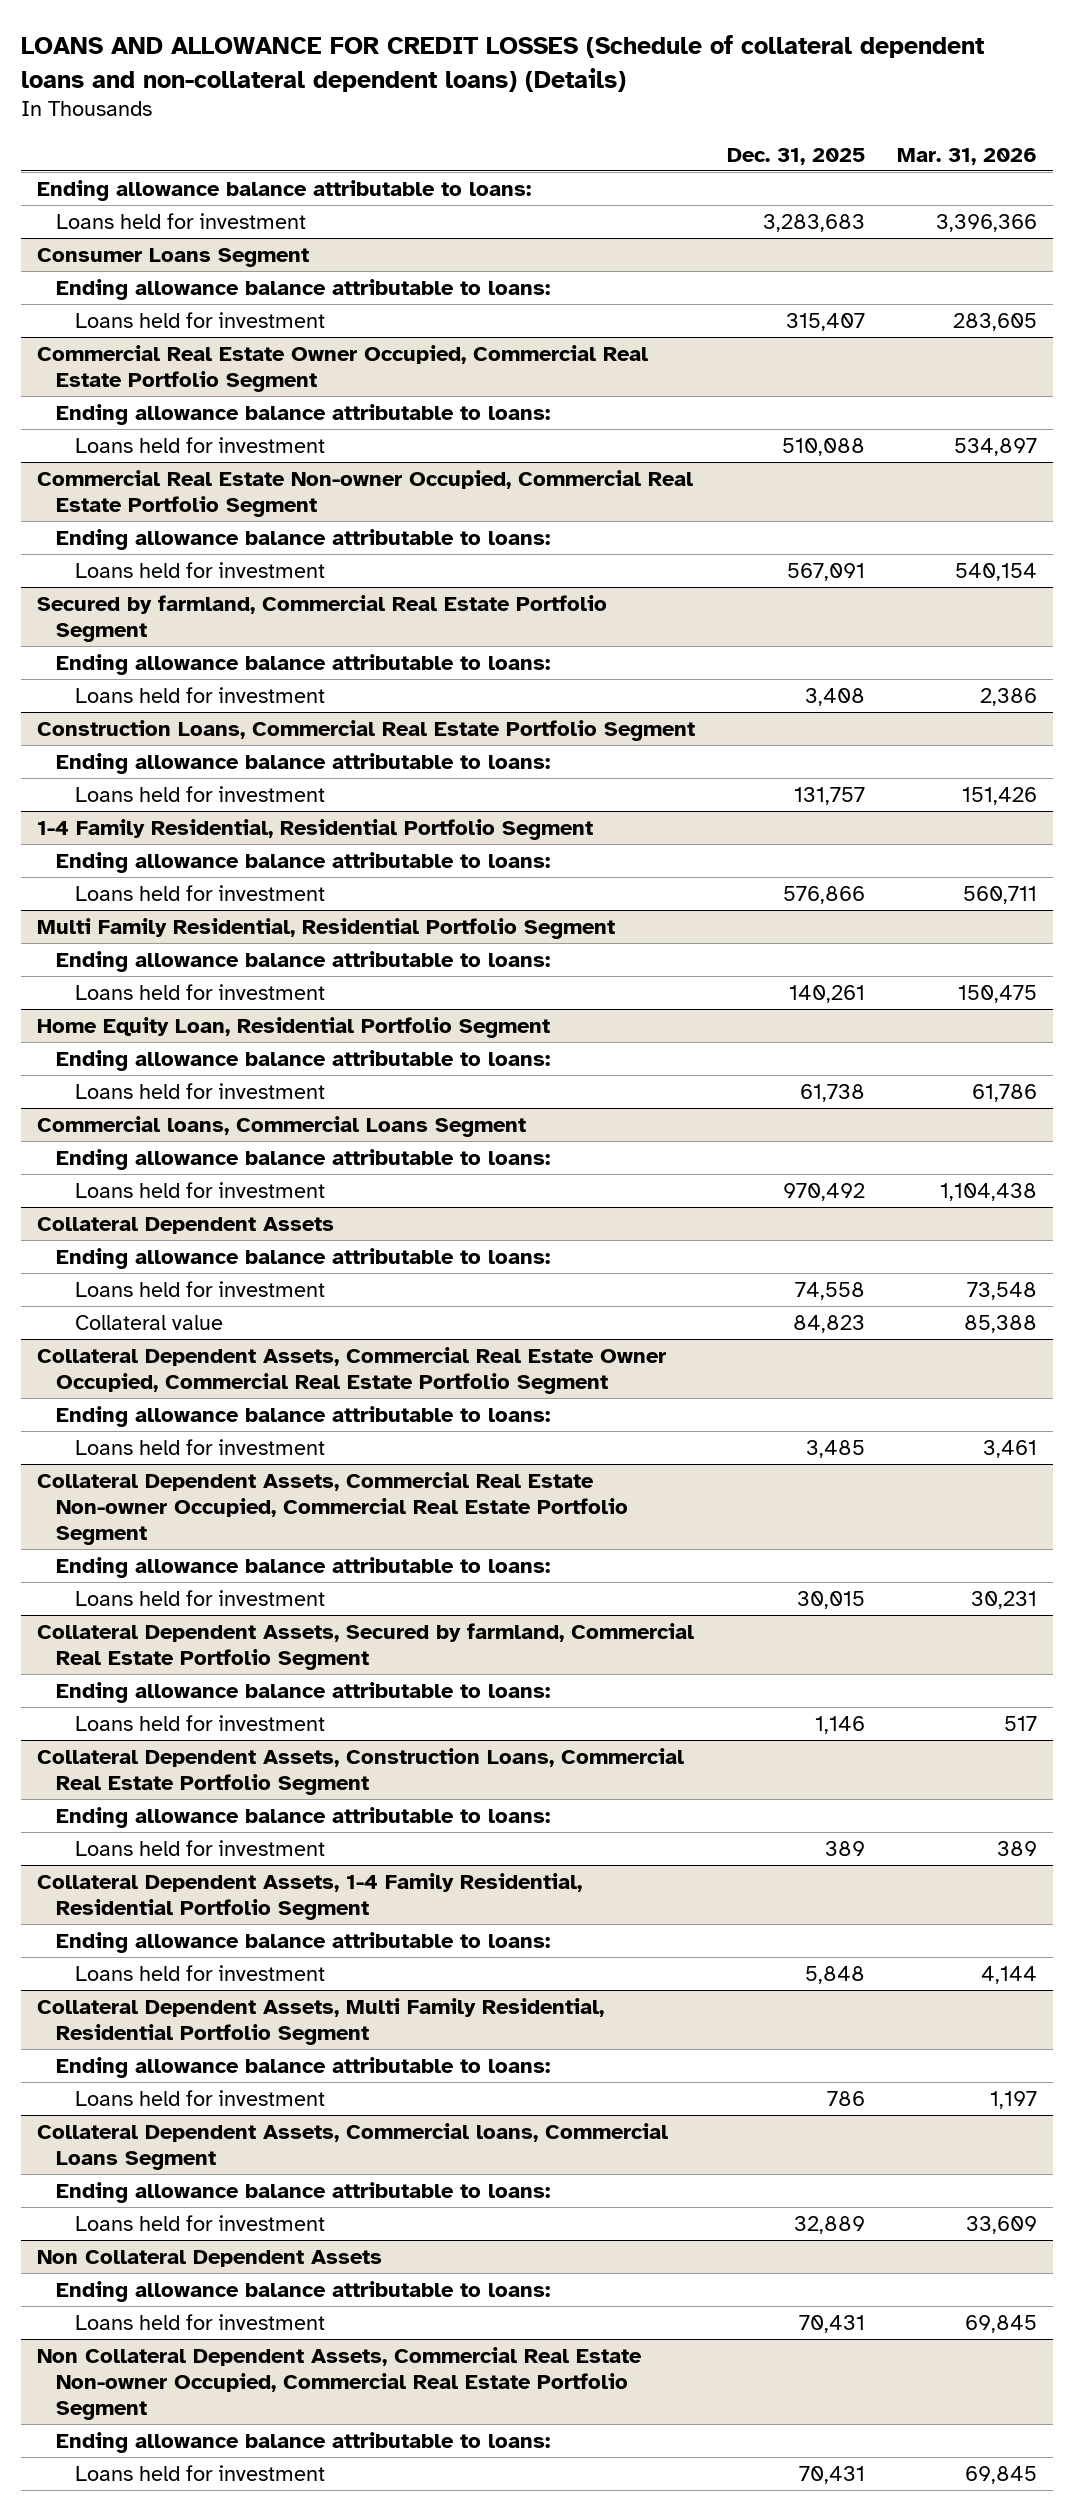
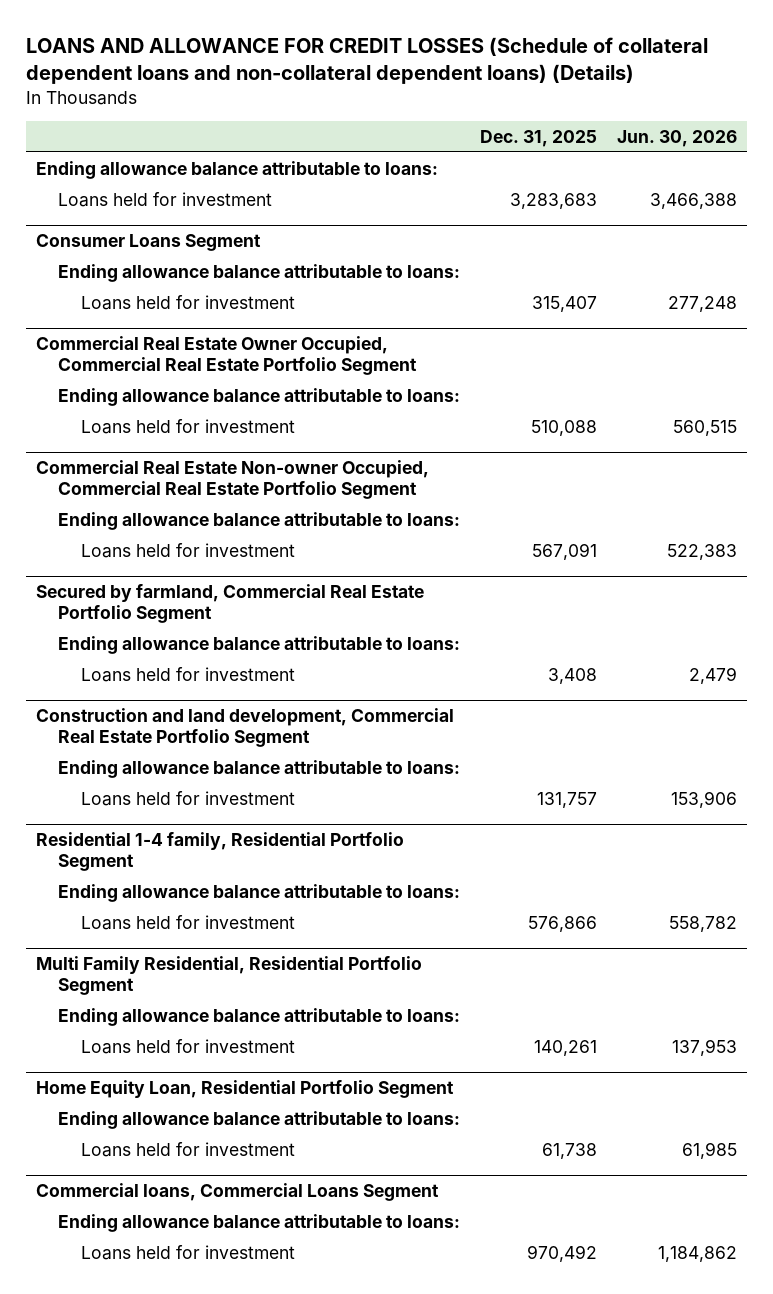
- | Dec. 31, 2025 | Mar. 31, 2026
+ | Dec. 31, 2025 | Jun. 30, 2026
- Construction Loans, Commercial Real Estate Portfolio Segment
+ Construction and land development, Commercial Real Estate Portfolio Segment
- 1-4 Family Residential, Residential Portfolio Segment
+ Residential 1-4 family, Residential Portfolio Segment
- Collateral Dependent Assets
- Ending allowance balance attributable to loans:
- Loans held for investment | 74,558 | 73,548
- Collateral value | 84,823 | 85,388
- Collateral Dependent Assets, Commercial Real Estate Owner Occupied, Commercial Real Estate Portfolio Segment
- Ending allowance balance attributable to loans:
- Loans held for investment | 3,485 | 3,461
- Collateral Dependent Assets, Commercial Real Estate Non-owner Occupied, Commercial Real Estate Portfolio Segment
- Ending allowance balance attributable to loans:
- Loans held for investment | 30,015 | 30,231
- Collateral Dependent Assets, Secured by farmland, Commercial Real Estate Portfolio Segment
- Ending allowance balance attributable to loans:
- Loans held for investment | 1,146 | 517
- Collateral Dependent Assets, Construction Loans, Commercial Real Estate Portfolio Segment
- Ending allowance balance attributable to loans:
- Loans held for investment | 389 | 389
- Collateral Dependent Assets, 1-4 Family Residential, Residential Portfolio Segment
- Ending allowance balance attributable to loans:
- Loans held for investment | 5,848 | 4,144
- Collateral Dependent Assets, Multi Family Residential, Residential Portfolio Segment
- Ending allowance balance attributable to loans:
- Loans held for investment | 786 | 1,197
- Collateral Dependent Assets, Commercial loans, Commercial Loans Segment
- Ending allowance balance attributable to loans:
- Loans held for investment | 32,889 | 33,609
- Non Collateral Dependent Assets
- Ending allowance balance attributable to loans:
- Loans held for investment | 70,431 | 69,845
- Non Collateral Dependent Assets, Commercial Real Estate Non-owner Occupied, Commercial Real Estate Portfolio Segment
- Ending allowance balance attributable to loans:
- Loans held for investment | 70,431 | 69,845

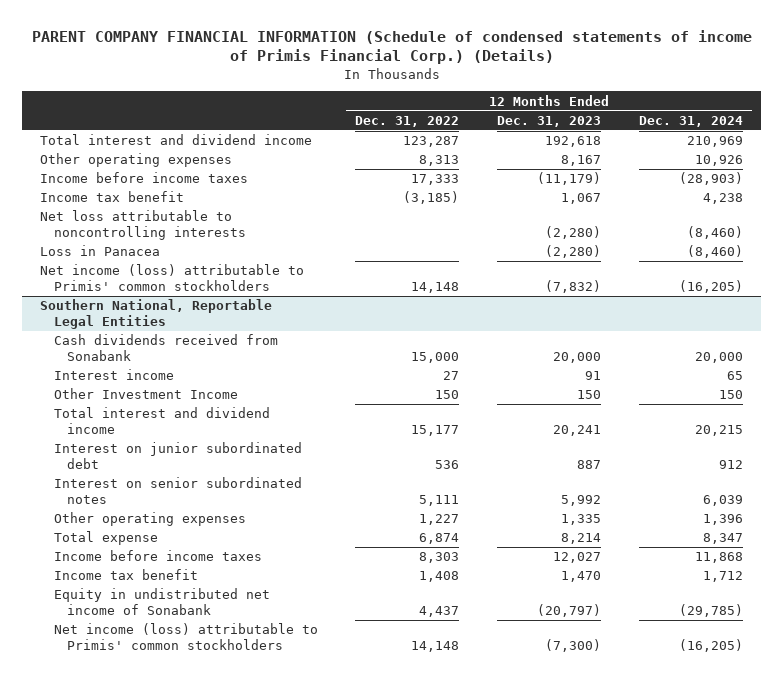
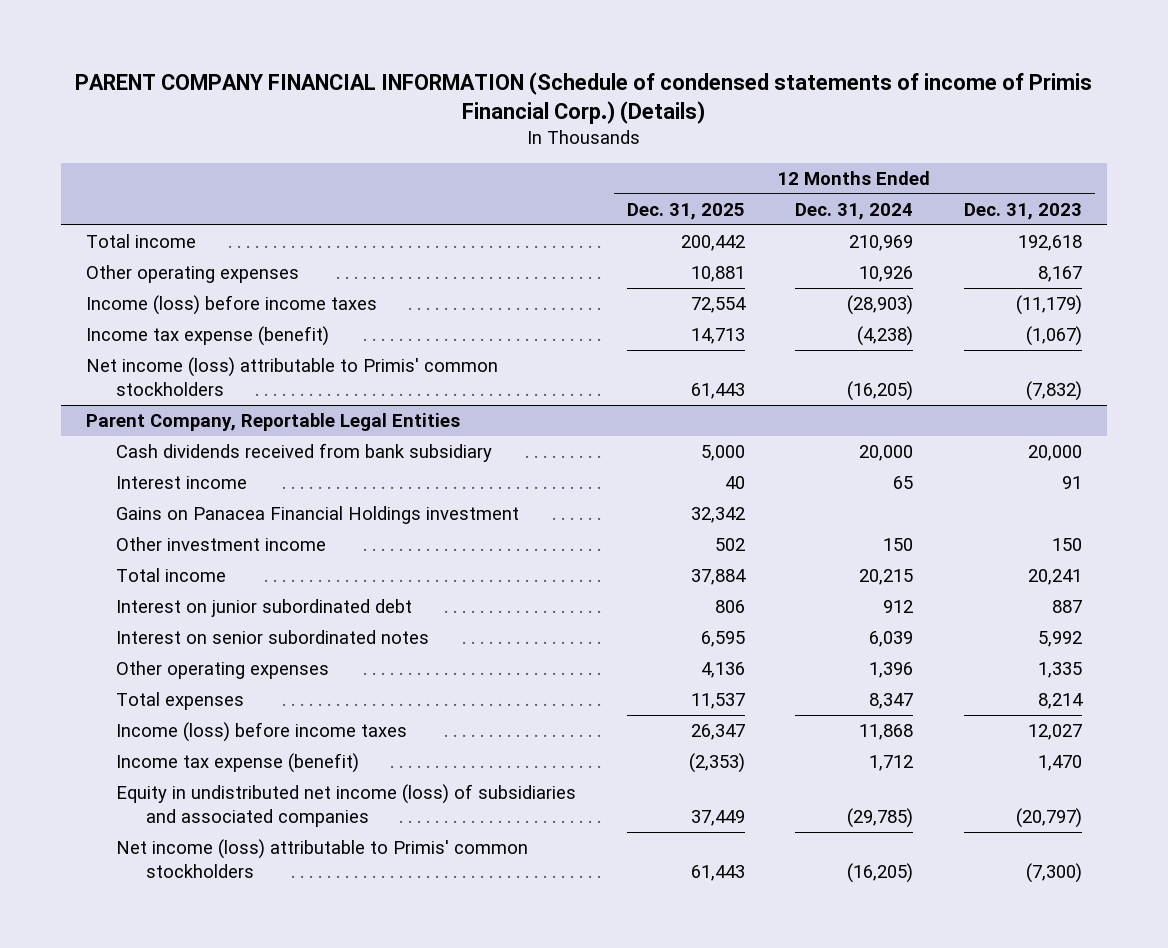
- | 12 Months Ended Dec. 31, 2022 | 12 Months Ended Dec. 31, 2023 | 12 Months Ended Dec. 31, 2024
+ | 12 Months Ended Dec. 31, 2025 | 12 Months Ended Dec. 31, 2024 | 12 Months Ended Dec. 31, 2023
- Total interest and dividend income | 123,287 | 192,618 | 210,969
+ Total income | 200,442 | 210,969 | 192,618
- Income before income taxes | 17,333 | (11,179) | (28,903)
- Income tax benefit | (3,185) | 1,067 | 4,238
- Net loss attributable to noncontrolling interests | | (2,280) | (8,460)
- Loss in Panacea | | (2,280) | (8,460)
+ Income (loss) before income taxes | 72,554 | (28,903) | (11,179)
+ Income tax expense (benefit) | 14,713 | (4,238) | (1,067)
- Southern National, Reportable Legal Entities
- Cash dividends received from Sonabank | 15,000 | 20,000 | 20,000
+ Parent Company, Reportable Legal Entities
+ Cash dividends received from bank subsidiary | 5,000 | 20,000 | 20,000
- Other Investment Income | 150 | 150 | 150
- Total interest and dividend income | 15,177 | 20,241 | 20,215
+ Gains on Panacea Financial Holdings investment | 32,342 | |
+ Other investment income | 502 | 150 | 150
+ Total income | 37,884 | 20,215 | 20,241
- Total expense | 6,874 | 8,214 | 8,347
- Income before income taxes | 8,303 | 12,027 | 11,868
- Income tax benefit | 1,408 | 1,470 | 1,712
- Equity in undistributed net income of Sonabank | 4,437 | (20,797) | (29,785)
+ Total expenses | 11,537 | 8,347 | 8,214
+ Income (loss) before income taxes | 26,347 | 11,868 | 12,027
+ Income tax expense (benefit) | (2,353) | 1,712 | 1,470
+ Equity in undistributed net income (loss) of subsidiaries and associated companies | 37,449 | (29,785) | (20,797)

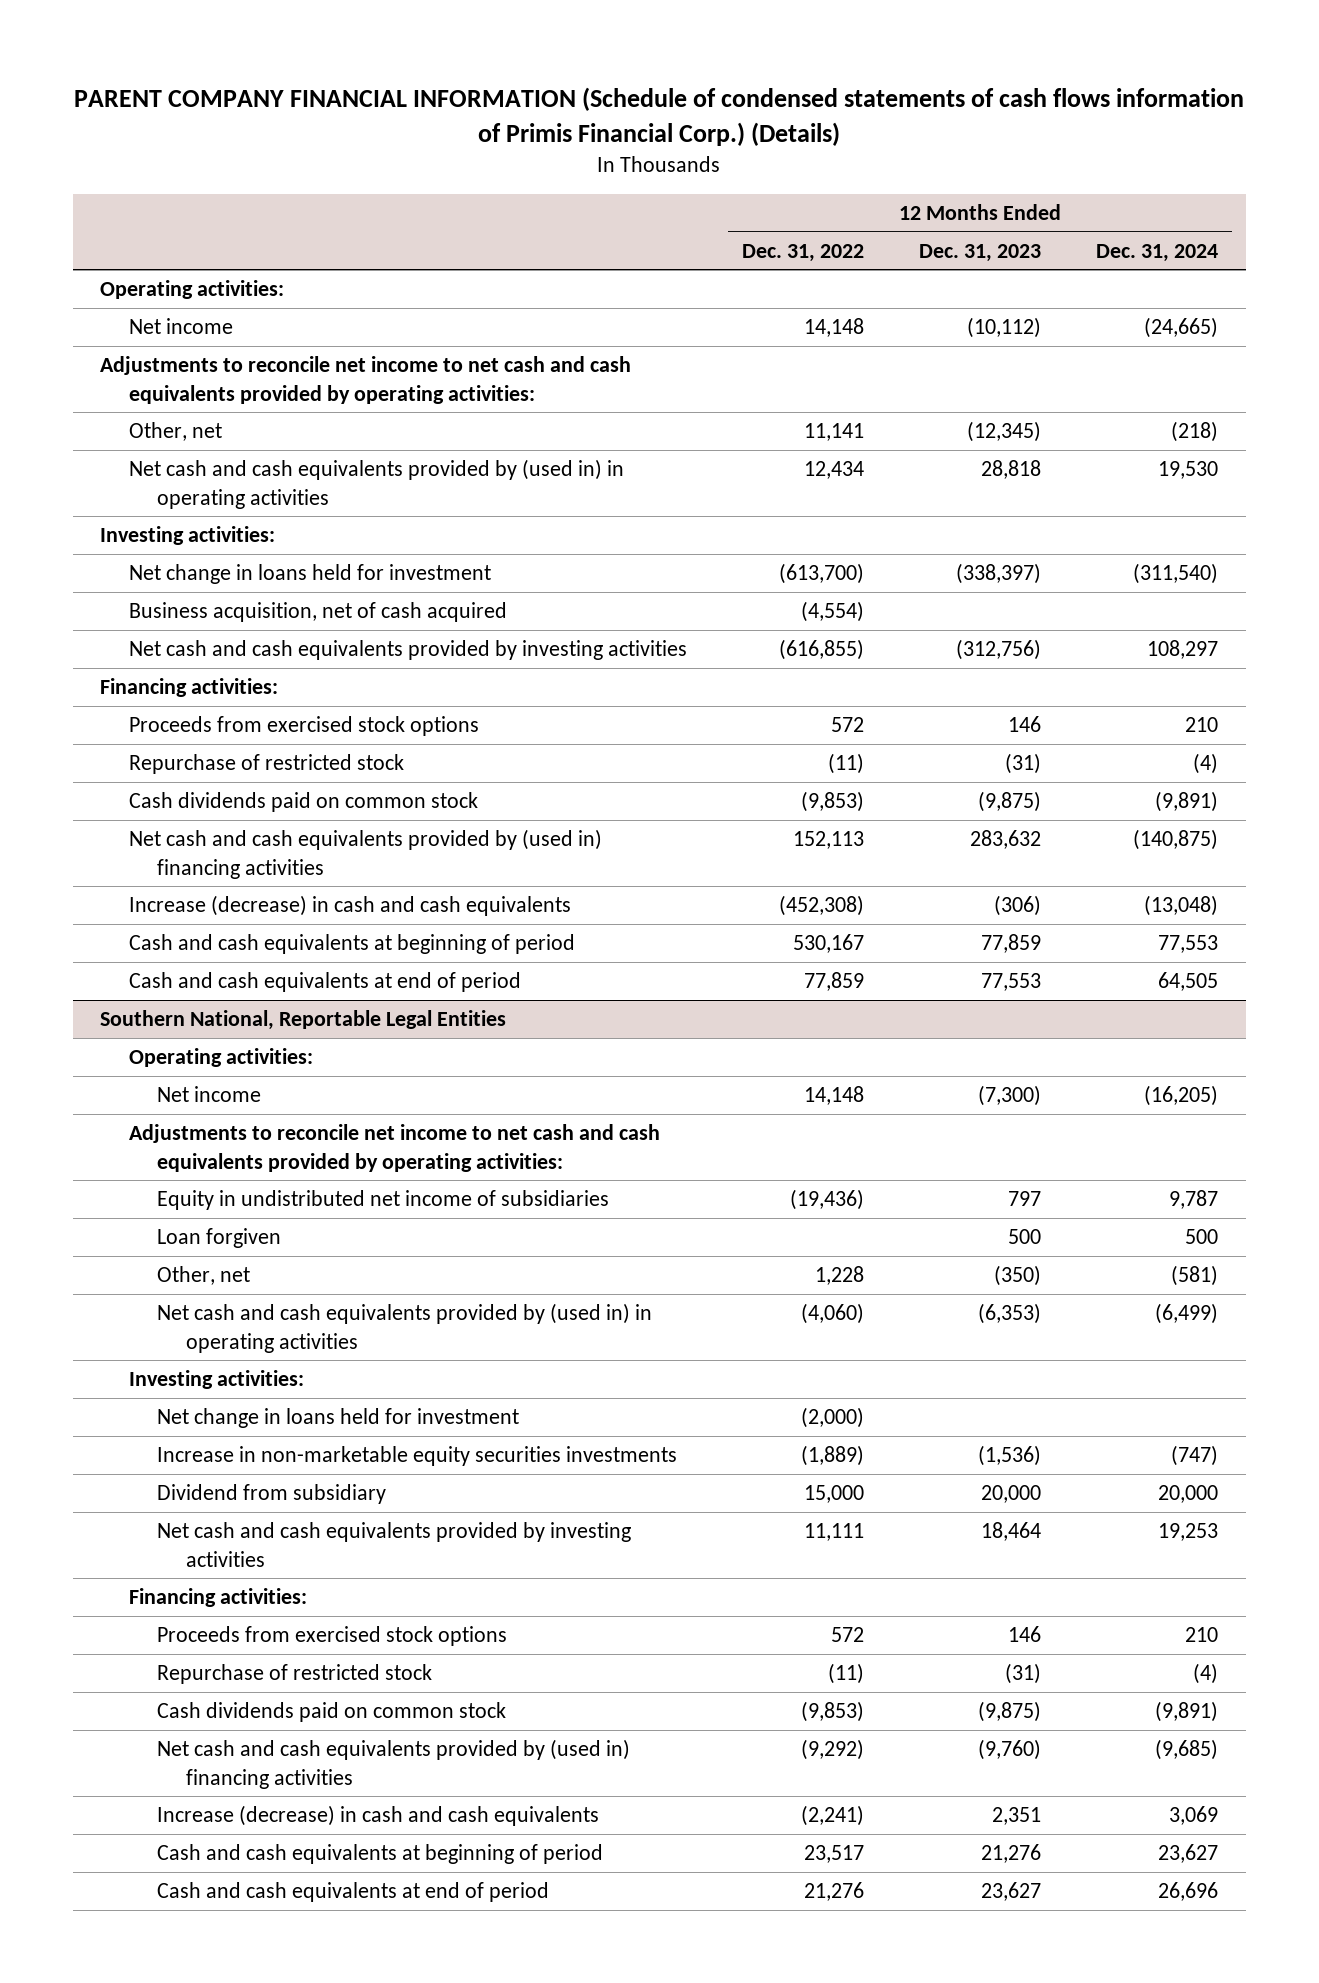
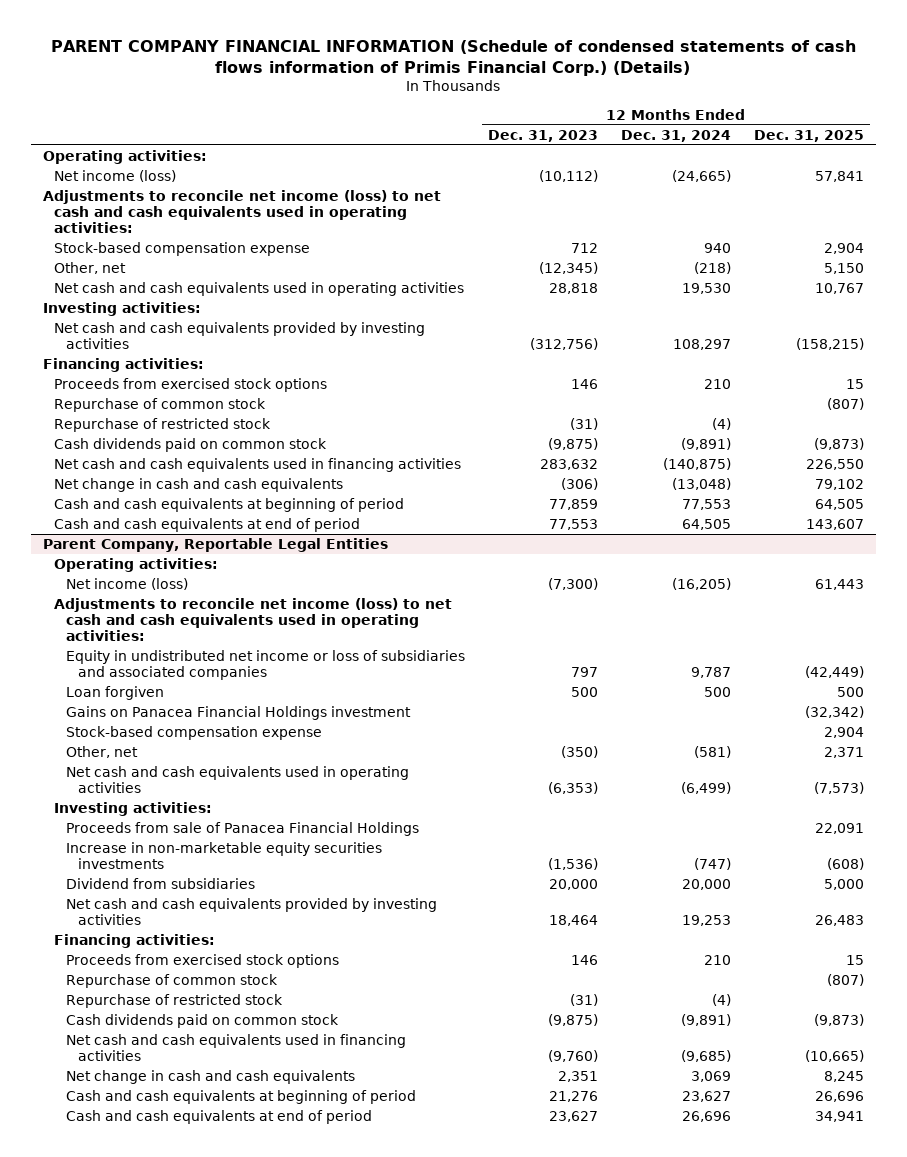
- | 12 Months Ended Dec. 31, 2022 | 12 Months Ended Dec. 31, 2023 | 12 Months Ended Dec. 31, 2024
+ | 12 Months Ended Dec. 31, 2023 | 12 Months Ended Dec. 31, 2024 | 12 Months Ended Dec. 31, 2025
- Net income | 14,148 | (10,112) | (24,665)
- Adjustments to reconcile net income to net cash and cash equivalents provided by operating activities:
+ Net income (loss) | (10,112) | (24,665) | 57,841
+ Adjustments to reconcile net income (loss) to net cash and cash equivalents used in operating activities:
+ Stock-based compensation expense | 712 | 940 | 2,904
- Net cash and cash equivalents provided by (used in) in operating activities | 12,434 | 28,818 | 19,530
+ Net cash and cash equivalents used in operating activities | 28,818 | 19,530 | 10,767
- Net change in loans held for investment | (613,700) | (338,397) | (311,540)
- Business acquisition, net of cash acquired | (4,554) | |
+ Repurchase of common stock | | | (807)
- Net cash and cash equivalents provided by (used in) financing activities | 152,113 | 283,632 | (140,875)
- Increase (decrease) in cash and cash equivalents | (452,308) | (306) | (13,048)
+ Net cash and cash equivalents used in financing activities | 283,632 | (140,875) | 226,550
+ Net change in cash and cash equivalents | (306) | (13,048) | 79,102
- Southern National, Reportable Legal Entities
+ Parent Company, Reportable Legal Entities
- Net income | 14,148 | (7,300) | (16,205)
- Adjustments to reconcile net income to net cash and cash equivalents provided by operating activities:
- Equity in undistributed net income of subsidiaries | (19,436) | 797 | 9,787
+ Net income (loss) | (7,300) | (16,205) | 61,443
+ Adjustments to reconcile net income (loss) to net cash and cash equivalents used in operating activities:
+ Equity in undistributed net income or loss of subsidiaries and associated companies | 797 | 9,787 | (42,449)
+ Gains on Panacea Financial Holdings investment | | | (32,342)
+ Stock-based compensation expense | | | 2,904
- Net cash and cash equivalents provided by (used in) in operating activities | (4,060) | (6,353) | (6,499)
+ Net cash and cash equivalents used in operating activities | (6,353) | (6,499) | (7,573)
- Net change in loans held for investment | (2,000) | |
+ Proceeds from sale of Panacea Financial Holdings | | | 22,091
- Dividend from subsidiary | 15,000 | 20,000 | 20,000
+ Dividend from subsidiaries | 20,000 | 20,000 | 5,000
+ Repurchase of common stock | | | (807)
- Net cash and cash equivalents provided by (used in) financing activities | (9,292) | (9,760) | (9,685)
- Increase (decrease) in cash and cash equivalents | (2,241) | 2,351 | 3,069
+ Net cash and cash equivalents used in financing activities | (9,760) | (9,685) | (10,665)
+ Net change in cash and cash equivalents | 2,351 | 3,069 | 8,245

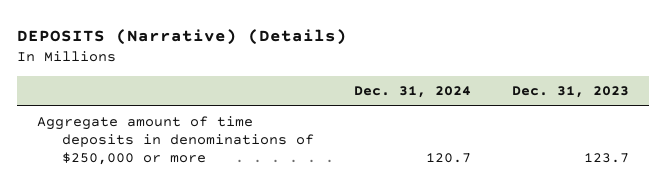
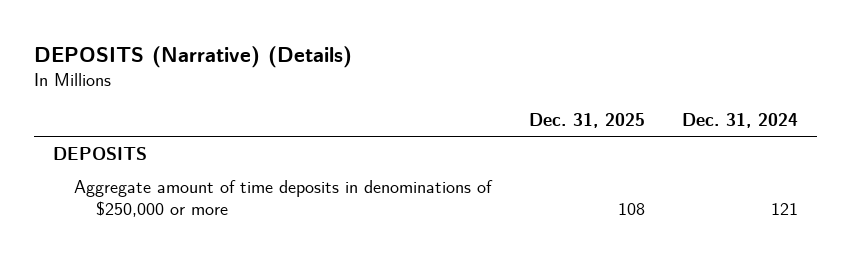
- | Dec. 31, 2024 | Dec. 31, 2023
+ | Dec. 31, 2025 | Dec. 31, 2024
- Aggregate amount of time deposits in denominations of $250,000 or more | 120.7 | 123.7
+ DEPOSITS
+ Aggregate amount of time deposits in denominations of $250,000 or more | 108 | 121

